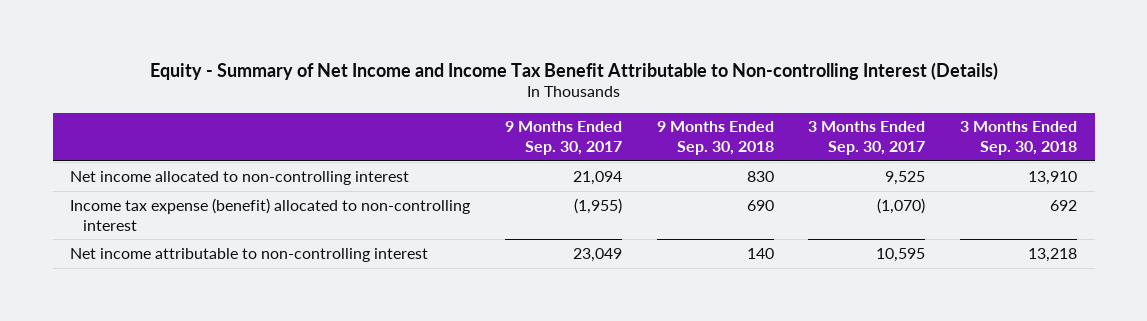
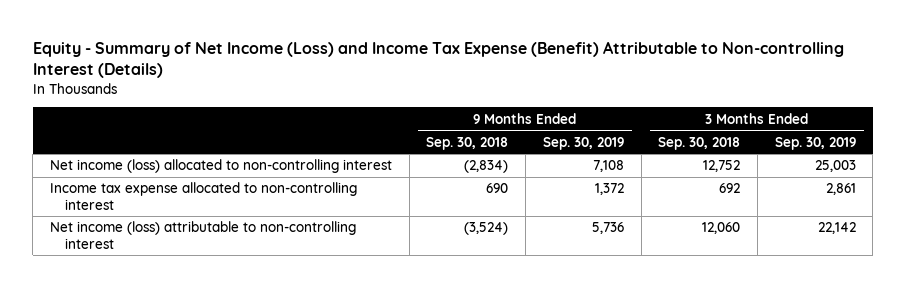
- Equity - Summary of Net Income and Income Tax Benefit Attributable to Non-controlling Interest (Details)
+ Equity - Summary of Net Income (Loss) and Income Tax Expense (Benefit) Attributable to Non-controlling Interest (Details)
- | 9 Months Ended Sep. 30, 2017 | 9 Months Ended Sep. 30, 2018 | 3 Months Ended Sep. 30, 2017 | 3 Months Ended Sep. 30, 2018
+ | 9 Months Ended Sep. 30, 2018 | 9 Months Ended Sep. 30, 2019 | 3 Months Ended Sep. 30, 2018 | 3 Months Ended Sep. 30, 2019
- Net income allocated to non-controlling interest | 21,094 | 830 | 9,525 | 13,910
- Income tax expense (benefit) allocated to non-controlling interest | (1,955) | 690 | (1,070) | 692
- Net income attributable to non-controlling interest | 23,049 | 140 | 10,595 | 13,218
+ Net income (loss) allocated to non-controlling interest | (2,834) | 7,108 | 12,752 | 25,003
+ Income tax expense allocated to non-controlling interest | 690 | 1,372 | 692 | 2,861
+ Net income (loss) attributable to non-controlling interest | (3,524) | 5,736 | 12,060 | 22,142

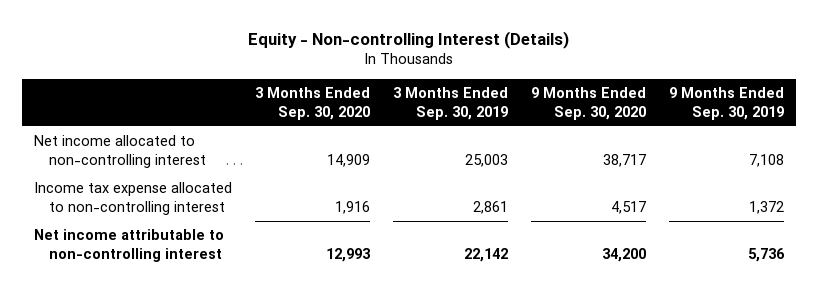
- Equity - Summary of Net Income (Loss) and Income Tax Expense (Benefit) Attributable to Non-controlling Interest (Details)
+ Equity - Non-controlling Interest (Details)
- | 9 Months Ended Sep. 30, 2018 | 9 Months Ended Sep. 30, 2019 | 3 Months Ended Sep. 30, 2018 | 3 Months Ended Sep. 30, 2019
+ | 3 Months Ended Sep. 30, 2020 | 3 Months Ended Sep. 30, 2019 | 9 Months Ended Sep. 30, 2020 | 9 Months Ended Sep. 30, 2019
- Net income (loss) allocated to non-controlling interest | (2,834) | 7,108 | 12,752 | 25,003
+ Net income allocated to non-controlling interest | 14,909 | 25,003 | 38,717 | 7,108
- Net income (loss) attributable to non-controlling interest | (3,524) | 5,736 | 12,060 | 22,142
+ Net income attributable to non-controlling interest | 12,993 | 22,142 | 34,200 | 5,736

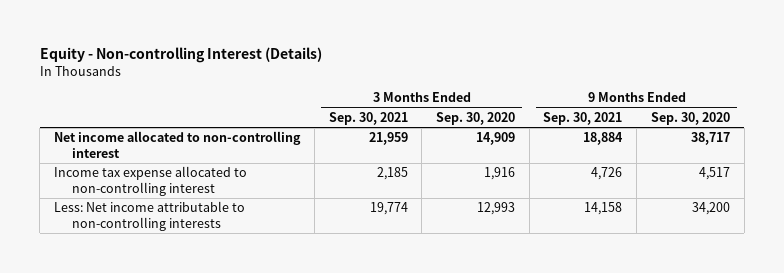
- | 3 Months Ended Sep. 30, 2020 | 3 Months Ended Sep. 30, 2019 | 9 Months Ended Sep. 30, 2020 | 9 Months Ended Sep. 30, 2019
+ | 3 Months Ended Sep. 30, 2021 | 3 Months Ended Sep. 30, 2020 | 9 Months Ended Sep. 30, 2021 | 9 Months Ended Sep. 30, 2020
- Net income attributable to non-controlling interest | 12,993 | 22,142 | 34,200 | 5,736
+ Less: Net income attributable to non-controlling interests | 19,774 | 12,993 | 14,158 | 34,200

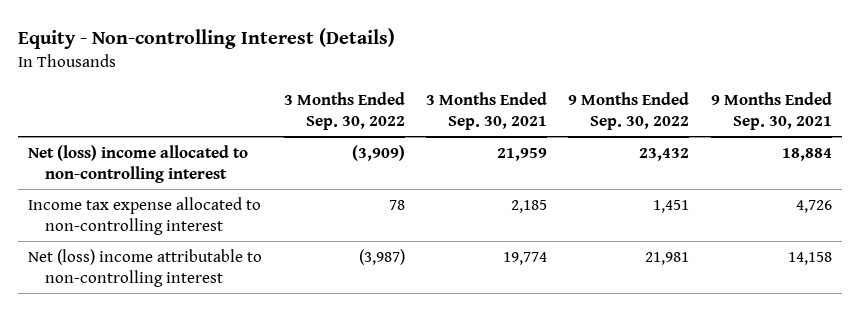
- | 3 Months Ended Sep. 30, 2021 | 3 Months Ended Sep. 30, 2020 | 9 Months Ended Sep. 30, 2021 | 9 Months Ended Sep. 30, 2020
+ | 3 Months Ended Sep. 30, 2022 | 3 Months Ended Sep. 30, 2021 | 9 Months Ended Sep. 30, 2022 | 9 Months Ended Sep. 30, 2021
- Net income allocated to non-controlling interest | 21,959 | 14,909 | 18,884 | 38,717
+ Net (loss) income allocated to non-controlling interest | (3,909) | 21,959 | 23,432 | 18,884
- Less: Net income attributable to non-controlling interests | 19,774 | 12,993 | 14,158 | 34,200
+ Net (loss) income attributable to non-controlling interest | (3,987) | 19,774 | 21,981 | 14,158

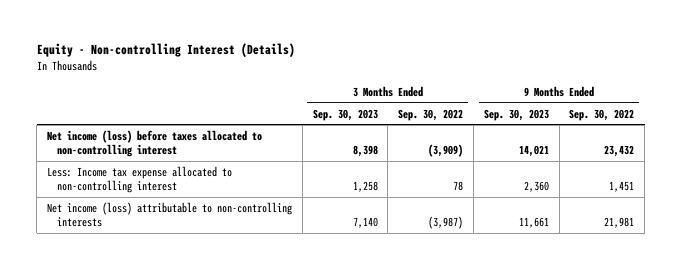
- | 3 Months Ended Sep. 30, 2022 | 3 Months Ended Sep. 30, 2021 | 9 Months Ended Sep. 30, 2022 | 9 Months Ended Sep. 30, 2021
+ | 3 Months Ended Sep. 30, 2023 | 3 Months Ended Sep. 30, 2022 | 9 Months Ended Sep. 30, 2023 | 9 Months Ended Sep. 30, 2022
- Net (loss) income allocated to non-controlling interest | (3,909) | 21,959 | 23,432 | 18,884
- Income tax expense allocated to non-controlling interest | 78 | 2,185 | 1,451 | 4,726
- Net (loss) income attributable to non-controlling interest | (3,987) | 19,774 | 21,981 | 14,158
+ Net income (loss) before taxes allocated to non-controlling interest | 8,398 | (3,909) | 14,021 | 23,432
+ Less: Income tax expense allocated to non-controlling interest | 1,258 | 78 | 2,360 | 1,451
+ Net income (loss) attributable to non-controlling interests | 7,140 | (3,987) | 11,661 | 21,981

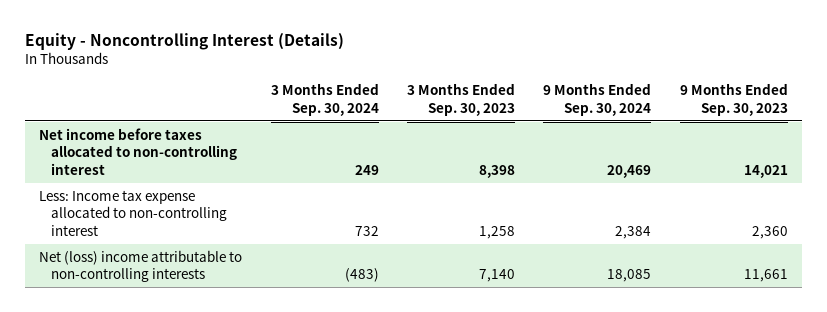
- Equity - Non-controlling Interest (Details)
+ Equity - Noncontrolling Interest (Details)
- | 3 Months Ended Sep. 30, 2023 | 3 Months Ended Sep. 30, 2022 | 9 Months Ended Sep. 30, 2023 | 9 Months Ended Sep. 30, 2022
+ | 3 Months Ended Sep. 30, 2024 | 3 Months Ended Sep. 30, 2023 | 9 Months Ended Sep. 30, 2024 | 9 Months Ended Sep. 30, 2023
- Net income (loss) before taxes allocated to non-controlling interest | 8,398 | (3,909) | 14,021 | 23,432
+ Net income before taxes allocated to non-controlling interest | 249 | 8,398 | 20,469 | 14,021
- Net income (loss) attributable to non-controlling interests | 7,140 | (3,987) | 11,661 | 21,981
+ Net (loss) income attributable to non-controlling interests | (483) | 7,140 | 18,085 | 11,661

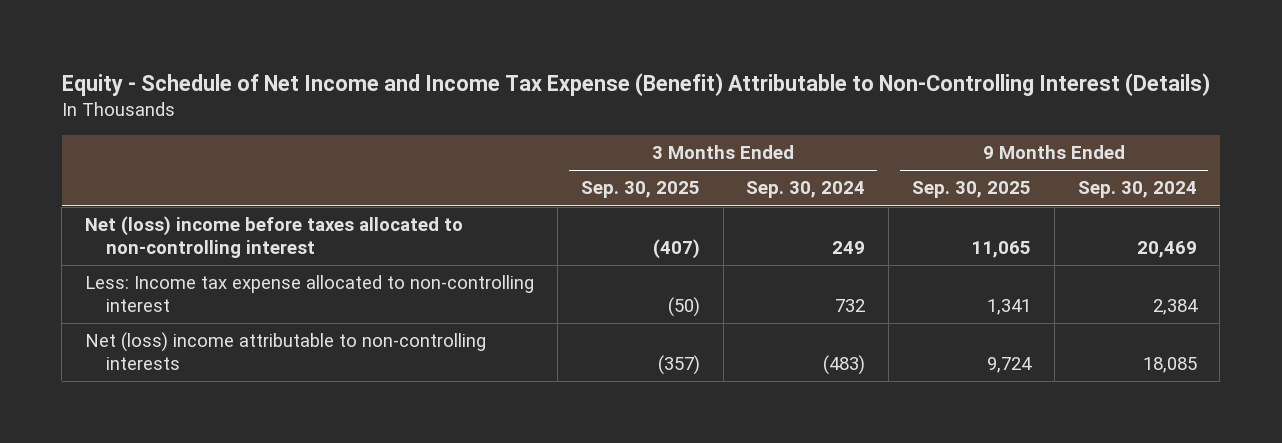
- Equity - Noncontrolling Interest (Details)
+ Equity - Schedule of Net Income and Income Tax Expense (Benefit) Attributable to Non-Controlling Interest (Details)
- | 3 Months Ended Sep. 30, 2024 | 3 Months Ended Sep. 30, 2023 | 9 Months Ended Sep. 30, 2024 | 9 Months Ended Sep. 30, 2023
+ | 3 Months Ended Sep. 30, 2025 | 3 Months Ended Sep. 30, 2024 | 9 Months Ended Sep. 30, 2025 | 9 Months Ended Sep. 30, 2024
- Net income before taxes allocated to non-controlling interest | 249 | 8,398 | 20,469 | 14,021
+ Net (loss) income before taxes allocated to non-controlling interest | (407) | 249 | 11,065 | 20,469

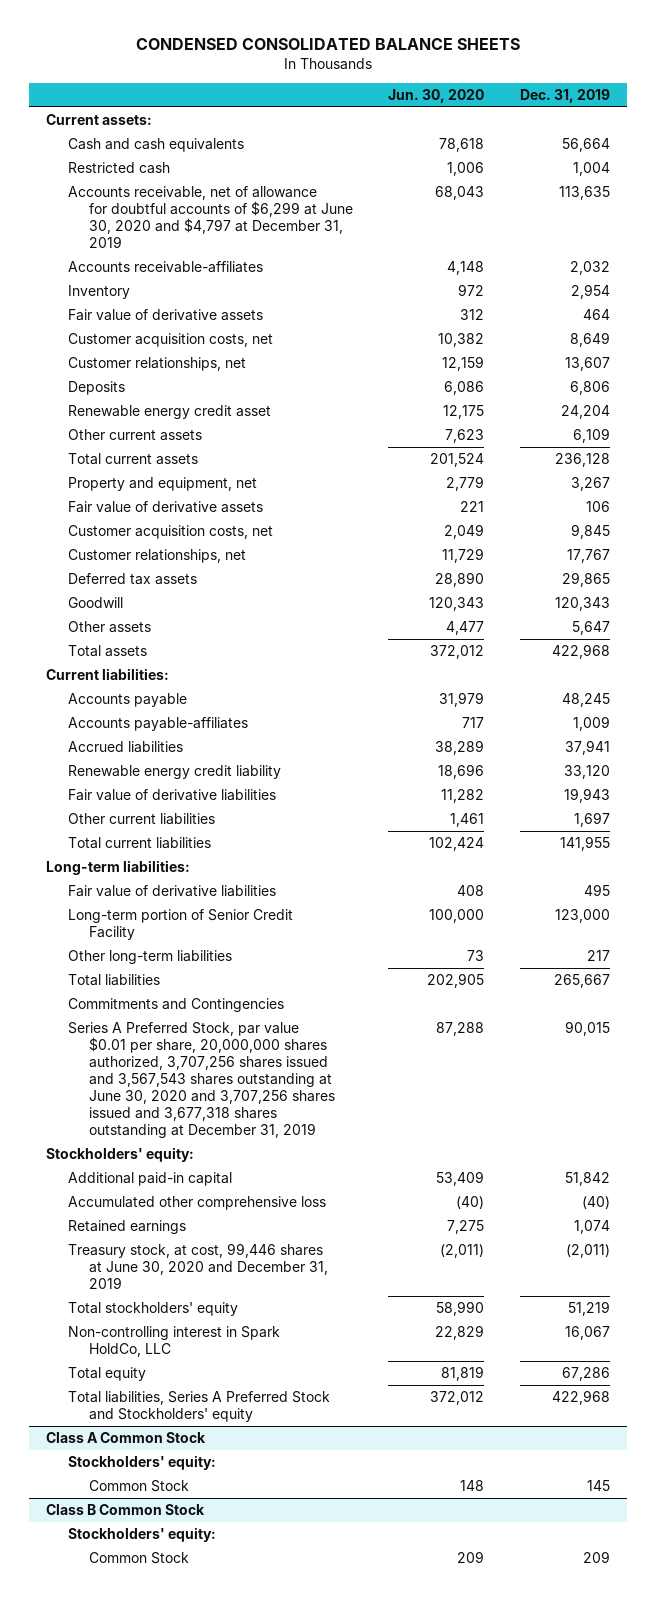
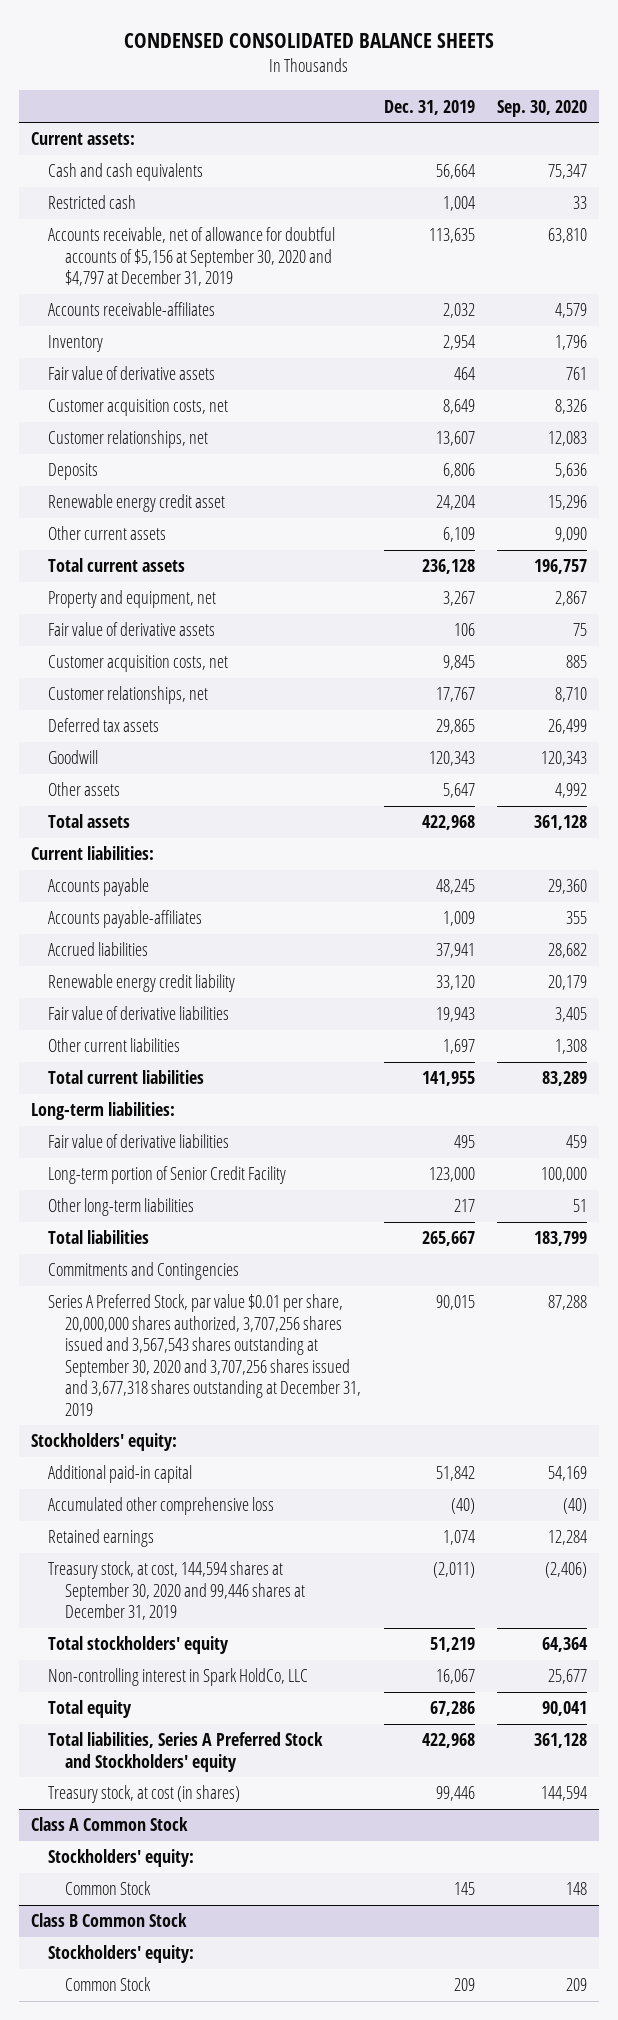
- | Jun. 30, 2020 | Dec. 31, 2019
+ | Dec. 31, 2019 | Sep. 30, 2020
- Accounts receivable, net of allowance for doubtful accounts of $6,299 at June 30, 2020 and $4,797 at December 31, 2019 | 68,043 | 113,635
+ Accounts receivable, net of allowance for doubtful accounts of $5,156 at September 30, 2020 and $4,797 at December 31, 2019 | 113,635 | 63,810
- Series A Preferred Stock, par value $0.01 per share, 20,000,000 shares authorized, 3,707,256 shares issued and 3,567,543 shares outstanding at June 30, 2020 and 3,707,256 shares issued and 3,677,318 shares outstanding at December 31, 2019 | 87,288 | 90,015
+ Series A Preferred Stock, par value $0.01 per share, 20,000,000 shares authorized, 3,707,256 shares issued and 3,567,543 shares outstanding at September 30, 2020 and 3,707,256 shares issued and 3,677,318 shares outstanding at December 31, 2019 | 90,015 | 87,288
- Treasury stock, at cost, 99,446 shares at June 30, 2020 and December 31, 2019 | (2,011) | (2,011)
+ Treasury stock, at cost, 144,594 shares at September 30, 2020 and 99,446 shares at December 31, 2019 | (2,011) | (2,406)
+ Treasury stock, at cost (in shares) | 99,446 | 144,594

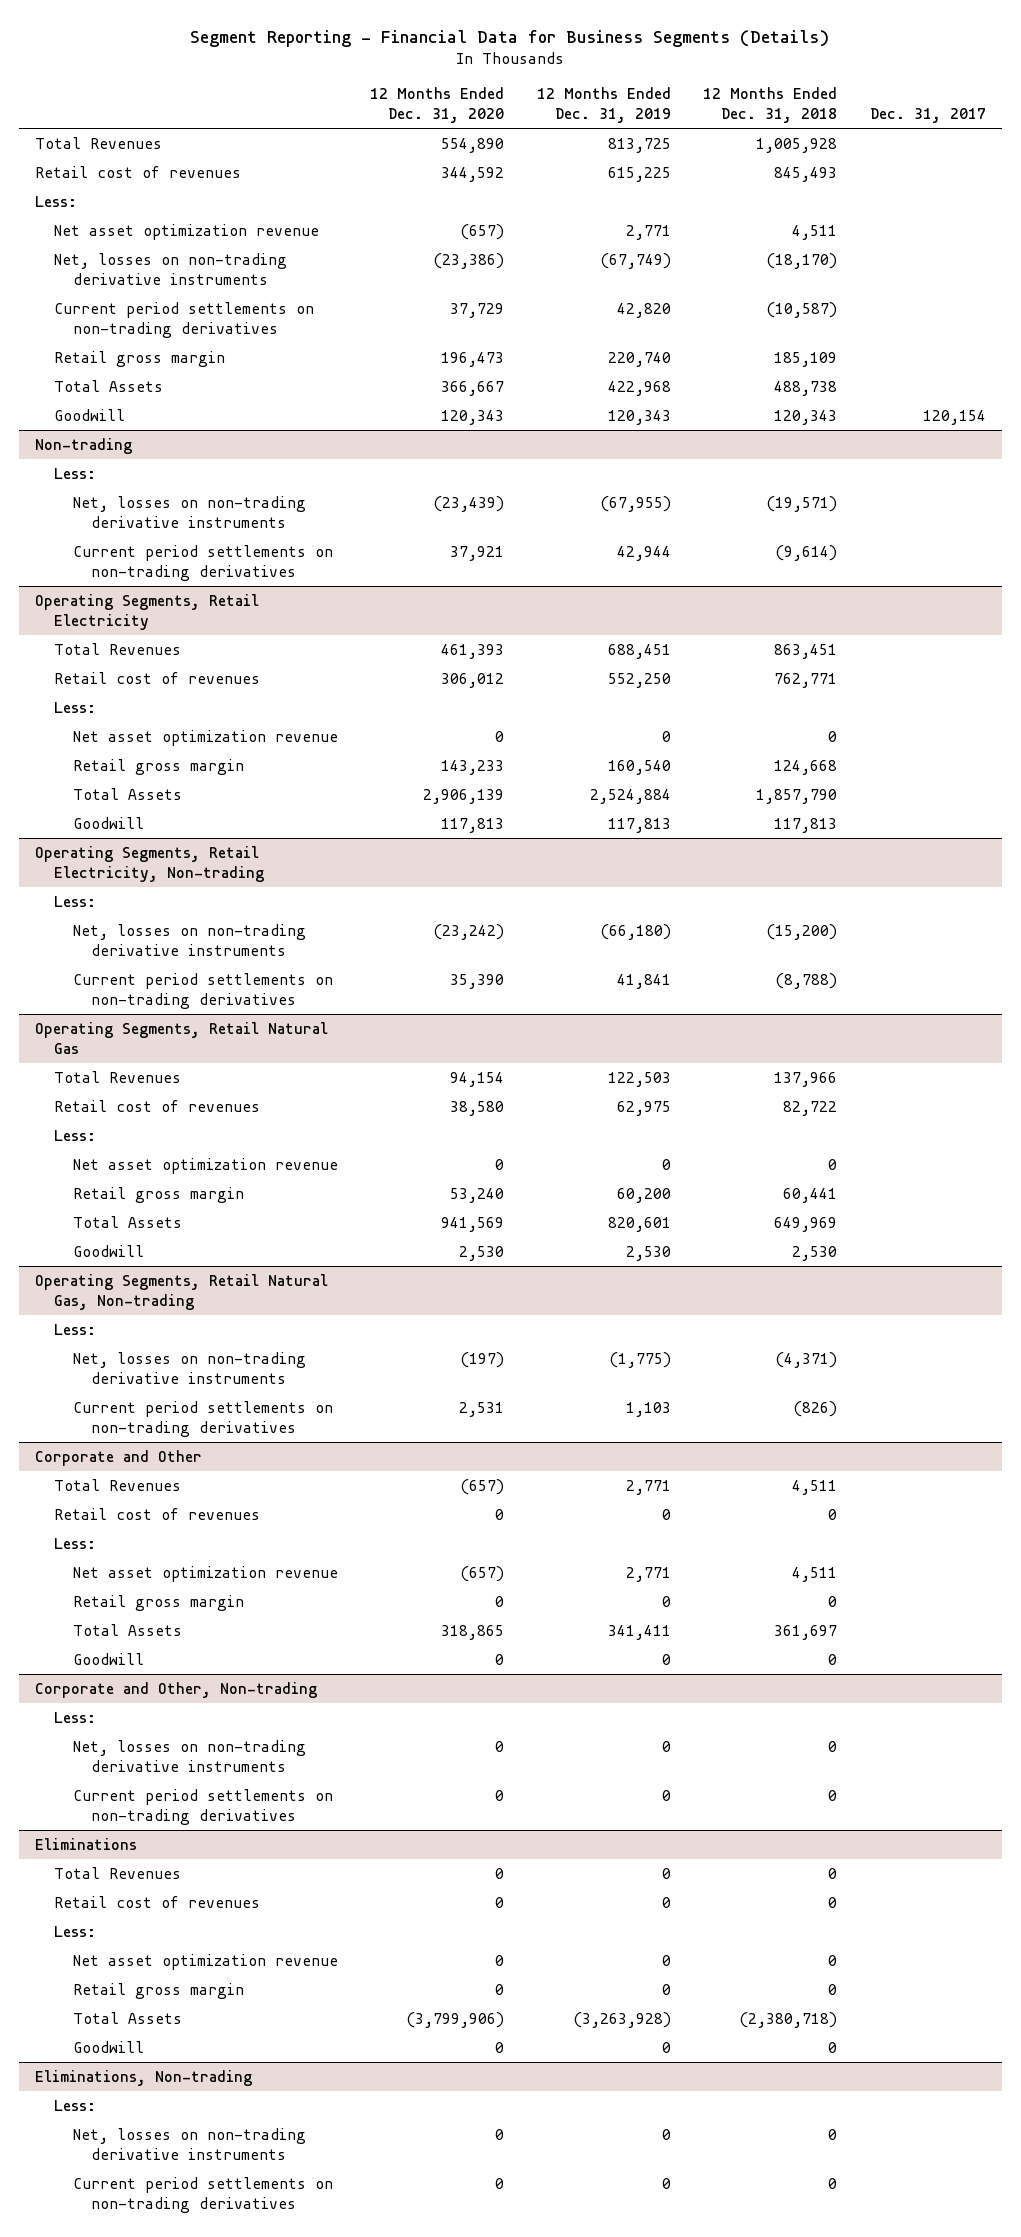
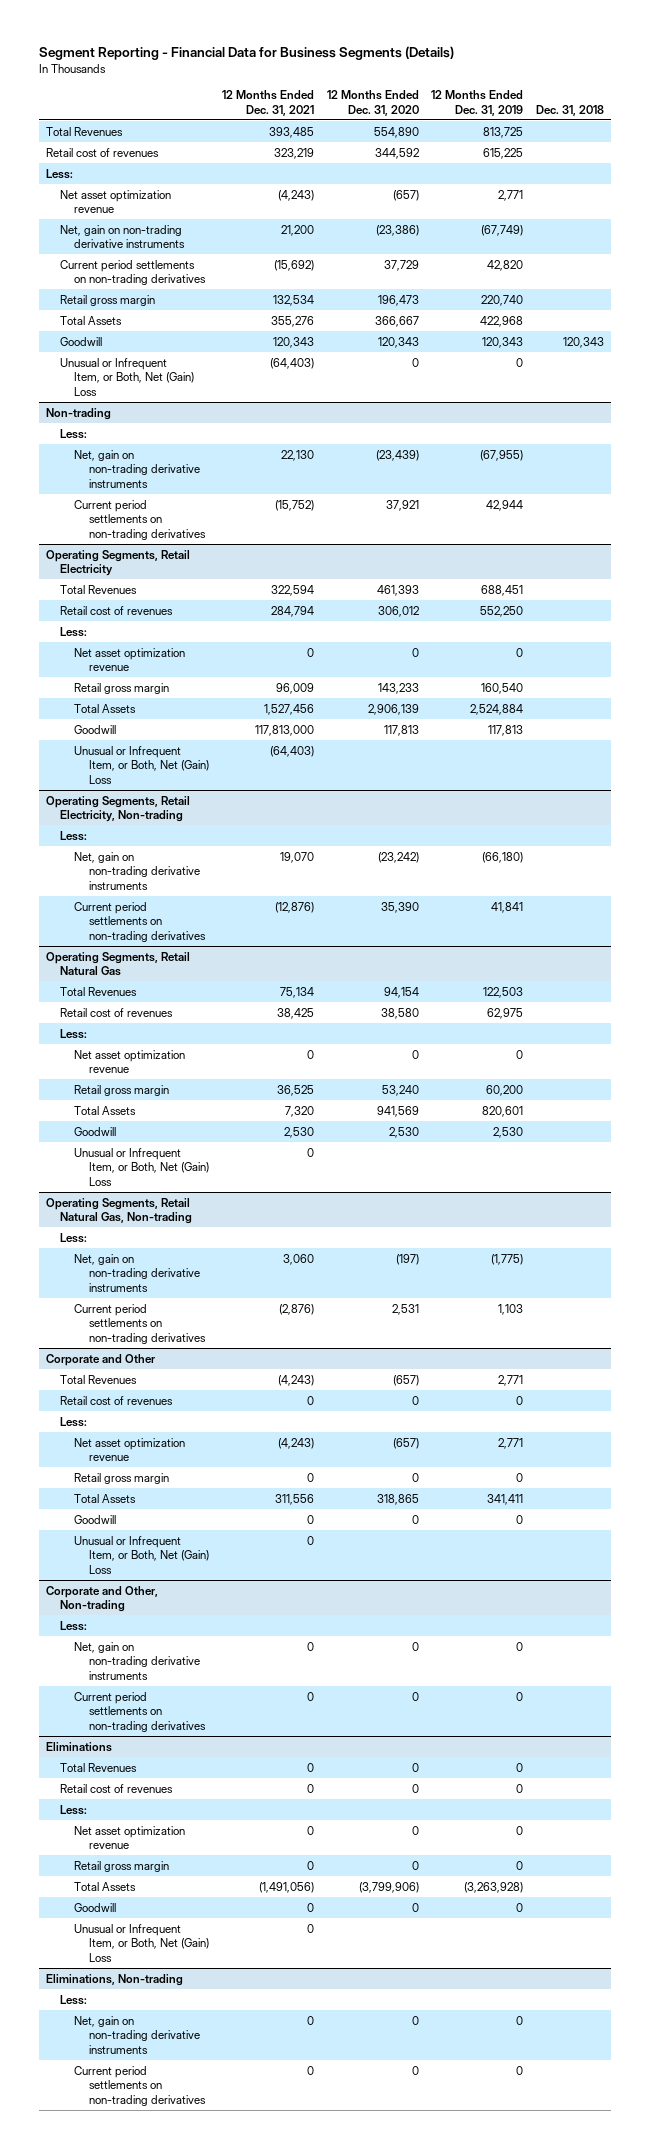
- | 12 Months Ended Dec. 31, 2020 | 12 Months Ended Dec. 31, 2019 | 12 Months Ended Dec. 31, 2018 | Dec. 31, 2017
+ | 12 Months Ended Dec. 31, 2021 | 12 Months Ended Dec. 31, 2020 | 12 Months Ended Dec. 31, 2019 | Dec. 31, 2018
- Net, losses on non-trading derivative instruments | (23,386) | (67,749) | (18,170) |
+ Net, gain on non-trading derivative instruments | 21,200 | (23,386) | (67,749) |
+ Unusual or Infrequent Item, or Both, Net (Gain) Loss | (64,403) | 0 | 0 |
@ Non-trading
- Net, losses on non-trading derivative instruments | (23,439) | (67,955) | (19,571) |
+ Net, gain on non-trading derivative instruments | 22,130 | (23,439) | (67,955) |
@ Operating Segments, Retail Electricity
+ Unusual or Infrequent Item, or Both, Net (Gain) Loss | (64,403) | | |
@ Operating Segments, Retail Electricity, Non-trading
- Net, losses on non-trading derivative instruments | (23,242) | (66,180) | (15,200) |
+ Net, gain on non-trading derivative instruments | 19,070 | (23,242) | (66,180) |
@ Operating Segments, Retail Natural Gas
+ Unusual or Infrequent Item, or Both, Net (Gain) Loss | 0 | | |
@ Operating Segments, Retail Natural Gas, Non-trading
- Net, losses on non-trading derivative instruments | (197) | (1,775) | (4,371) |
+ Net, gain on non-trading derivative instruments | 3,060 | (197) | (1,775) |
@ Corporate and Other
+ Unusual or Infrequent Item, or Both, Net (Gain) Loss | 0 | | |
@ Corporate and Other, Non-trading
- Net, losses on non-trading derivative instruments | 0 | 0 | 0 |
+ Net, gain on non-trading derivative instruments | 0 | 0 | 0 |
@ Eliminations
+ Unusual or Infrequent Item, or Both, Net (Gain) Loss | 0 | | |
@ Eliminations, Non-trading
- Net, losses on non-trading derivative instruments | 0 | 0 | 0 |
+ Net, gain on non-trading derivative instruments | 0 | 0 | 0 |

